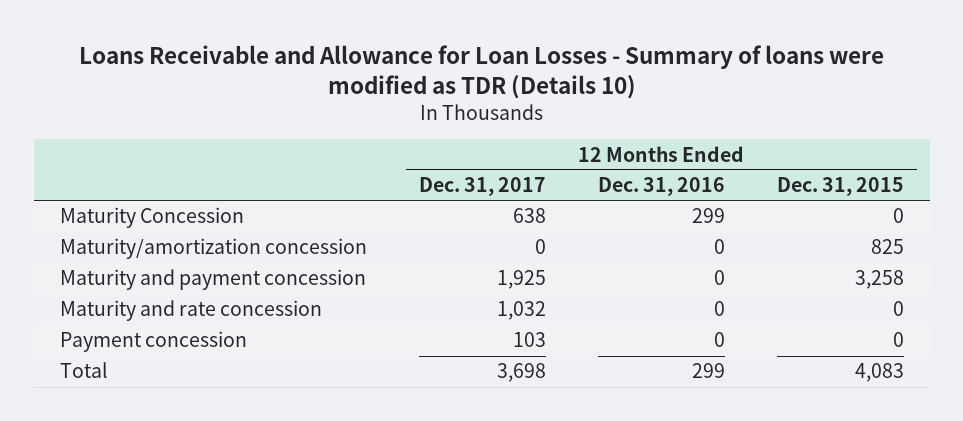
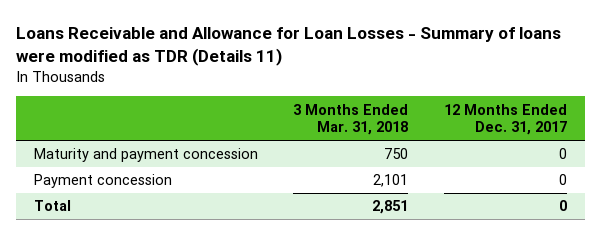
- Loans Receivable and Allowance for Loan Losses - Summary of loans were modified as TDR (Details 10)
+ Loans Receivable and Allowance for Loan Losses - Summary of loans were modified as TDR (Details 11)
- | 12 Months Ended Dec. 31, 2017 | 12 Months Ended Dec. 31, 2016 | 12 Months Ended Dec. 31, 2015
+ | 3 Months Ended Mar. 31, 2018 | 12 Months Ended Dec. 31, 2017
- Maturity Concession | 638 | 299 | 0
- Maturity/amortization concession | 0 | 0 | 825
- Maturity and payment concession | 1,925 | 0 | 3,258
- Maturity and rate concession | 1,032 | 0 | 0
- Payment concession | 103 | 0 | 0
- Total | 3,698 | 299 | 4,083
+ Maturity and payment concession | 750 | 0
+ Payment concession | 2,101 | 0
+ Total | 2,851 | 0

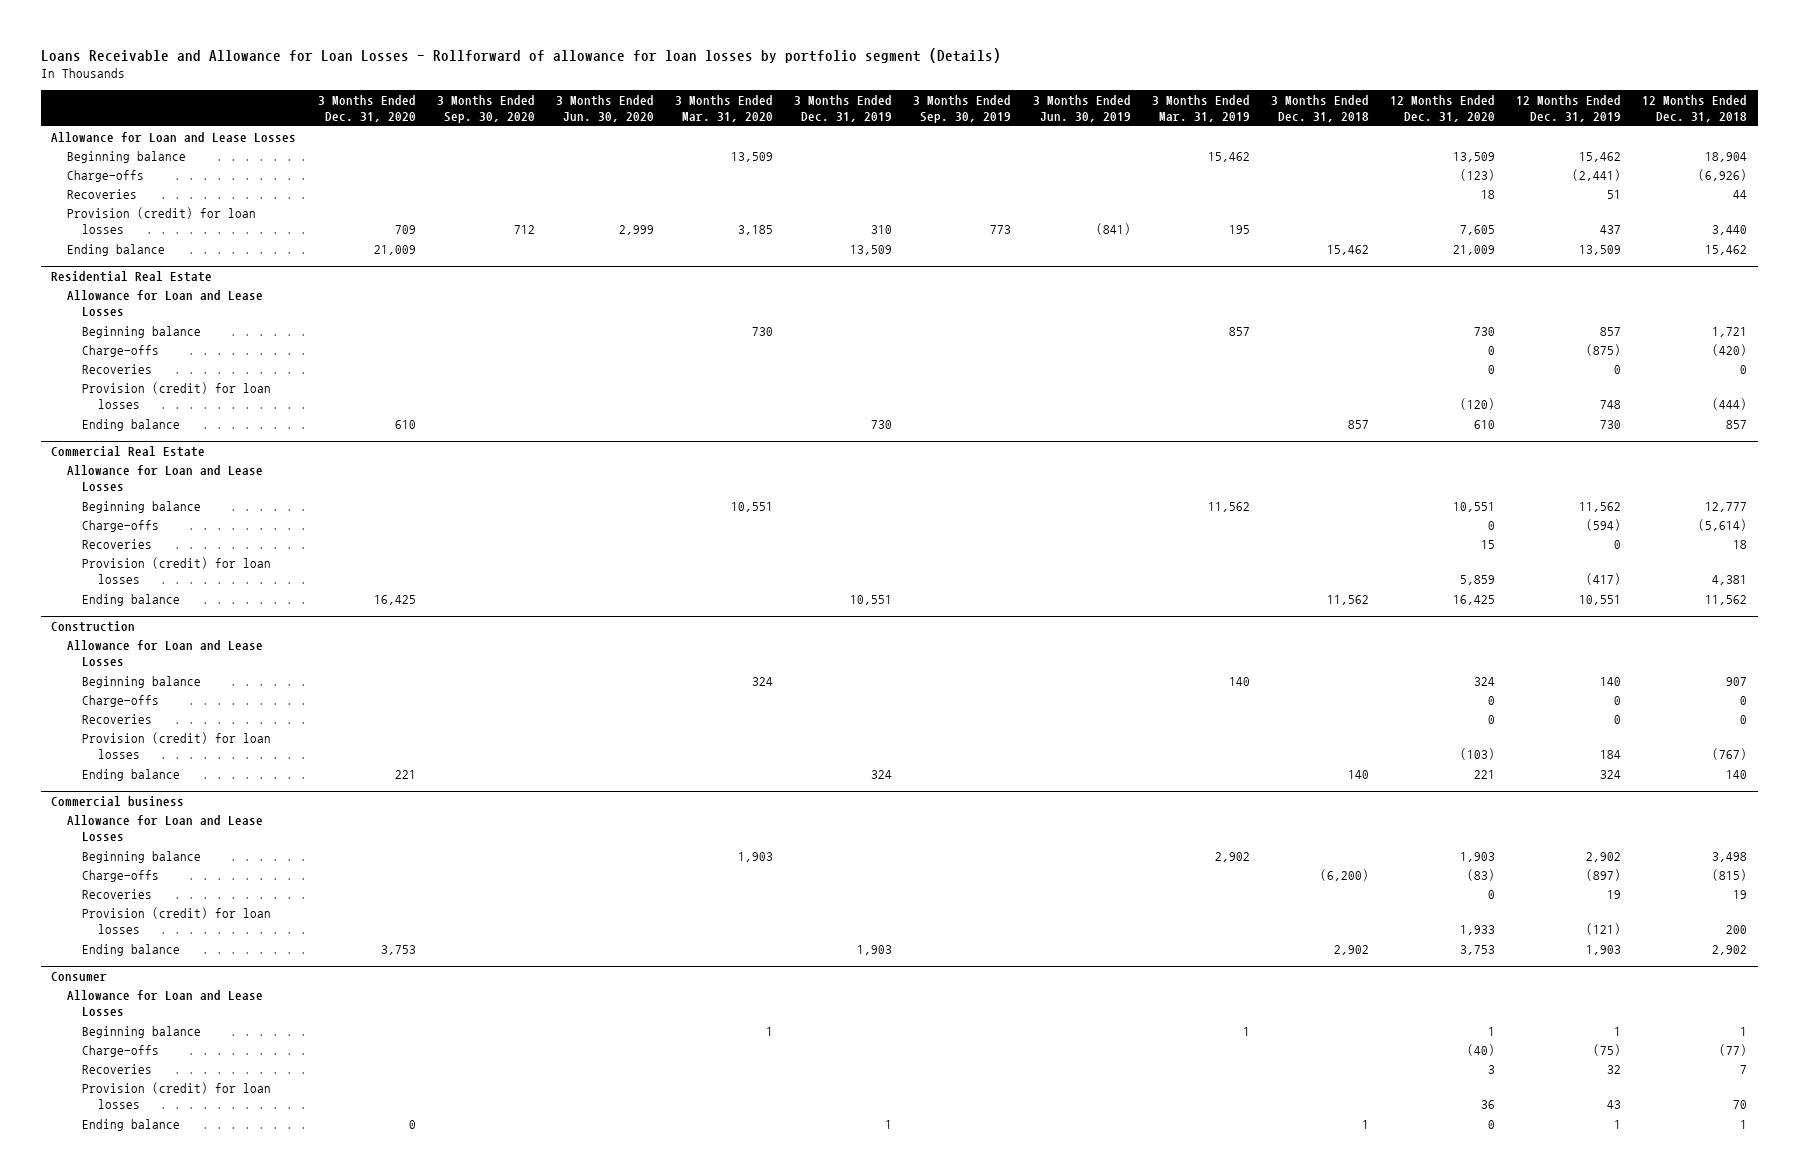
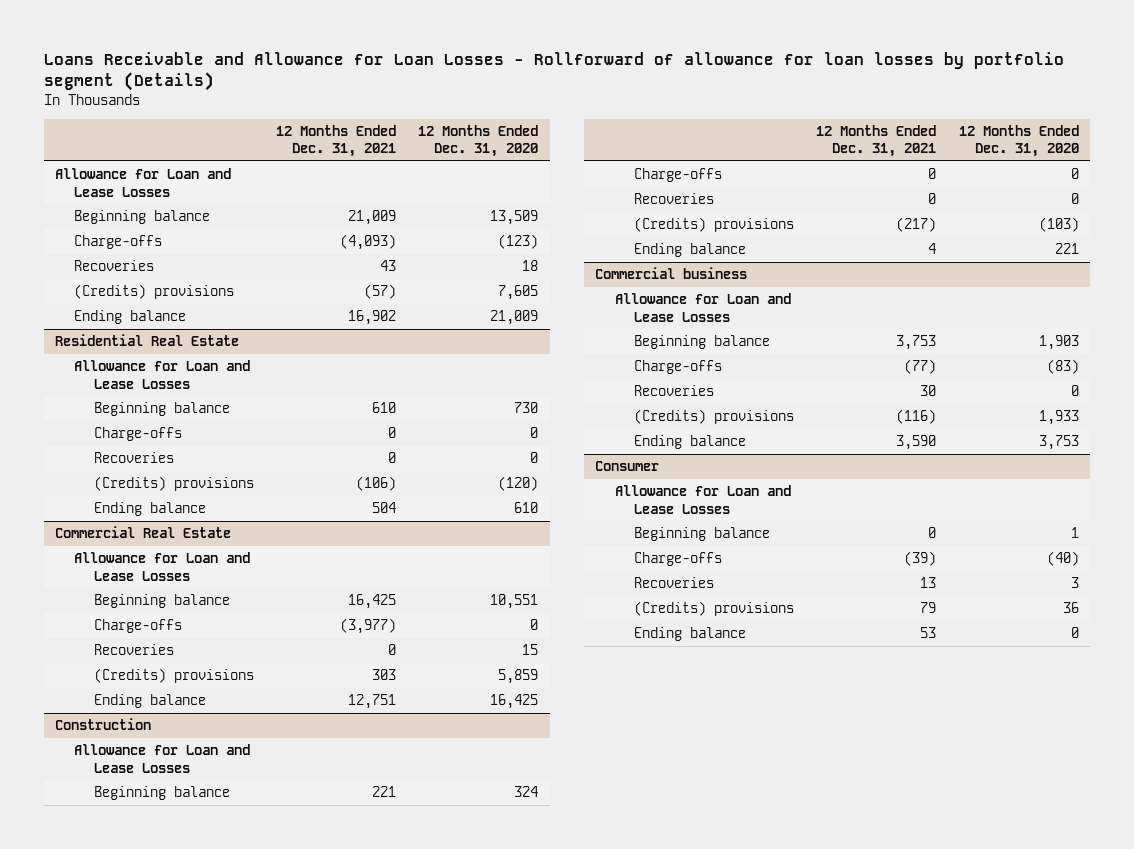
- | 3 Months Ended Dec. 31, 2020 | 3 Months Ended Sep. 30, 2020 | 3 Months Ended Jun. 30, 2020 | 3 Months Ended Mar. 31, 2020 | 3 Months Ended Dec. 31, 2019 | 3 Months Ended Sep. 30, 2019 | 3 Months Ended Jun. 30, 2019 | 3 Months Ended Mar. 31, 2019 | 3 Months Ended Dec. 31, 2018 | 12 Months Ended Dec. 31, 2020 | 12 Months Ended Dec. 31, 2019 | 12 Months Ended Dec. 31, 2018
+ | 12 Months Ended Dec. 31, 2021 | 12 Months Ended Dec. 31, 2020
- Provision (credit) for loan losses | 709 | 712 | 2,999 | 3,185 | 310 | 773 | (841) | 195 | | 7,605 | 437 | 3,440
+ (Credits) provisions | (57) | 7,605
@ Residential Real Estate
- Provision (credit) for loan losses | | | | | | | | | | (120) | 748 | (444)
+ (Credits) provisions | (106) | (120)
@ Commercial Real Estate
- Provision (credit) for loan losses | | | | | | | | | | 5,859 | (417) | 4,381
+ (Credits) provisions | 303 | 5,859
@ Construction
- Provision (credit) for loan losses | | | | | | | | | | (103) | 184 | (767)
+ (Credits) provisions | (217) | (103)
@ Commercial business
- Provision (credit) for loan losses | | | | | | | | | | 1,933 | (121) | 200
+ (Credits) provisions | (116) | 1,933
@ Consumer
- Provision (credit) for loan losses | | | | | | | | | | 36 | 43 | 70
+ (Credits) provisions | 79 | 36

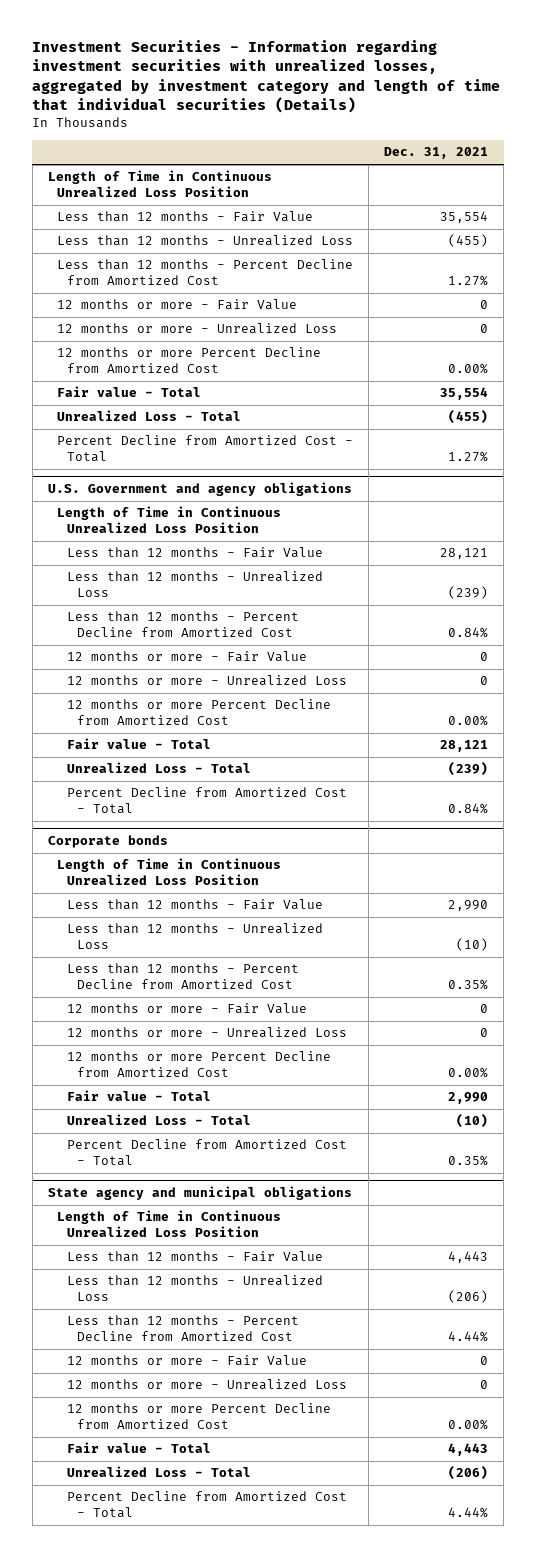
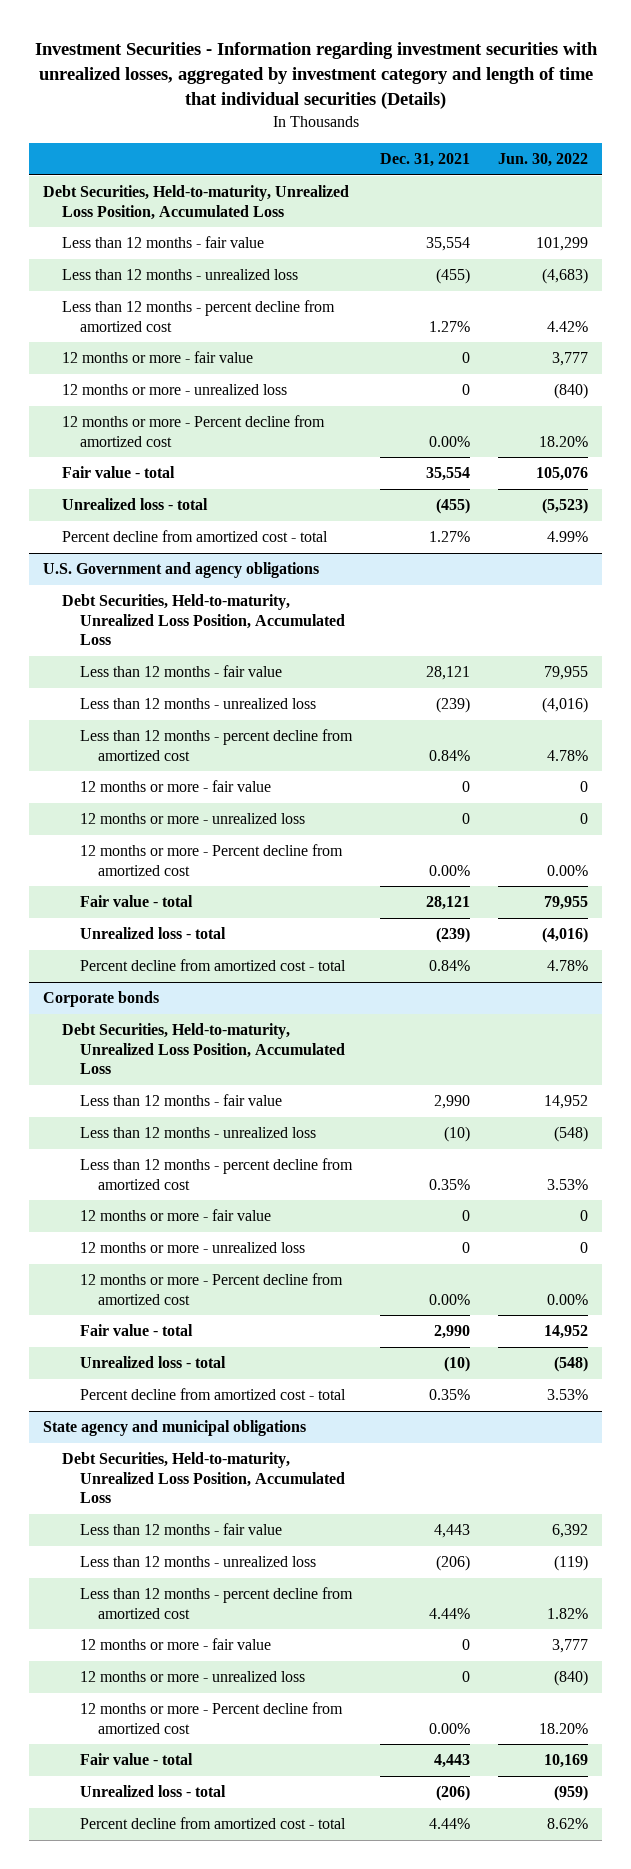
- | Dec. 31, 2021
+ | Dec. 31, 2021 | Jun. 30, 2022
- Length of Time in Continuous Unrealized Loss Position
- Less than 12 months - Fair Value | 35,554
- Less than 12 months - Unrealized Loss | (455)
- Less than 12 months - Percent Decline from Amortized Cost | 1.27%
- 12 months or more - Fair Value | 0
- 12 months or more - Unrealized Loss | 0
- 12 months or more Percent Decline from Amortized Cost | 0.00%
- Fair value - Total | 35,554
- Unrealized Loss - Total | (455)
- Percent Decline from Amortized Cost - Total | 1.27%
+ Debt Securities, Held-to-maturity, Unrealized Loss Position, Accumulated Loss
+ Less than 12 months - fair value | 35,554 | 101,299
+ Less than 12 months - unrealized loss | (455) | (4,683)
+ Less than 12 months - percent decline from amortized cost | 1.27% | 4.42%
+ 12 months or more - fair value | 0 | 3,777
+ 12 months or more - unrealized loss | 0 | (840)
+ 12 months or more - Percent decline from amortized cost | 0.00% | 18.20%
+ Fair value - total | 35,554 | 105,076
+ Unrealized loss - total | (455) | (5,523)
+ Percent decline from amortized cost - total | 1.27% | 4.99%
@ U.S. Government and agency obligations
- Length of Time in Continuous Unrealized Loss Position
- Less than 12 months - Fair Value | 28,121
- Less than 12 months - Unrealized Loss | (239)
- Less than 12 months - Percent Decline from Amortized Cost | 0.84%
- 12 months or more - Fair Value | 0
- 12 months or more - Unrealized Loss | 0
- 12 months or more Percent Decline from Amortized Cost | 0.00%
- Fair value - Total | 28,121
- Unrealized Loss - Total | (239)
- Percent Decline from Amortized Cost - Total | 0.84%
+ Debt Securities, Held-to-maturity, Unrealized Loss Position, Accumulated Loss
+ Less than 12 months - fair value | 28,121 | 79,955
+ Less than 12 months - unrealized loss | (239) | (4,016)
+ Less than 12 months - percent decline from amortized cost | 0.84% | 4.78%
+ 12 months or more - fair value | 0 | 0
+ 12 months or more - unrealized loss | 0 | 0
+ 12 months or more - Percent decline from amortized cost | 0.00% | 0.00%
+ Fair value - total | 28,121 | 79,955
+ Unrealized loss - total | (239) | (4,016)
+ Percent decline from amortized cost - total | 0.84% | 4.78%
@ Corporate bonds
- Length of Time in Continuous Unrealized Loss Position
- Less than 12 months - Fair Value | 2,990
- Less than 12 months - Unrealized Loss | (10)
- Less than 12 months - Percent Decline from Amortized Cost | 0.35%
- 12 months or more - Fair Value | 0
- 12 months or more - Unrealized Loss | 0
- 12 months or more Percent Decline from Amortized Cost | 0.00%
- Fair value - Total | 2,990
- Unrealized Loss - Total | (10)
- Percent Decline from Amortized Cost - Total | 0.35%
+ Debt Securities, Held-to-maturity, Unrealized Loss Position, Accumulated Loss
+ Less than 12 months - fair value | 2,990 | 14,952
+ Less than 12 months - unrealized loss | (10) | (548)
+ Less than 12 months - percent decline from amortized cost | 0.35% | 3.53%
+ 12 months or more - fair value | 0 | 0
+ 12 months or more - unrealized loss | 0 | 0
+ 12 months or more - Percent decline from amortized cost | 0.00% | 0.00%
+ Fair value - total | 2,990 | 14,952
+ Unrealized loss - total | (10) | (548)
+ Percent decline from amortized cost - total | 0.35% | 3.53%
@ State agency and municipal obligations
- Length of Time in Continuous Unrealized Loss Position
- Less than 12 months - Fair Value | 4,443
- Less than 12 months - Unrealized Loss | (206)
- Less than 12 months - Percent Decline from Amortized Cost | 4.44%
- 12 months or more - Fair Value | 0
- 12 months or more - Unrealized Loss | 0
- 12 months or more Percent Decline from Amortized Cost | 0.00%
- Fair value - Total | 4,443
- Unrealized Loss - Total | (206)
- Percent Decline from Amortized Cost - Total | 4.44%
+ Debt Securities, Held-to-maturity, Unrealized Loss Position, Accumulated Loss
+ Less than 12 months - fair value | 4,443 | 6,392
+ Less than 12 months - unrealized loss | (206) | (119)
+ Less than 12 months - percent decline from amortized cost | 4.44% | 1.82%
+ 12 months or more - fair value | 0 | 3,777
+ 12 months or more - unrealized loss | 0 | (840)
+ 12 months or more - Percent decline from amortized cost | 0.00% | 18.20%
+ Fair value - total | 4,443 | 10,169
+ Unrealized loss - total | (206) | (959)
+ Percent decline from amortized cost - total | 4.44% | 8.62%

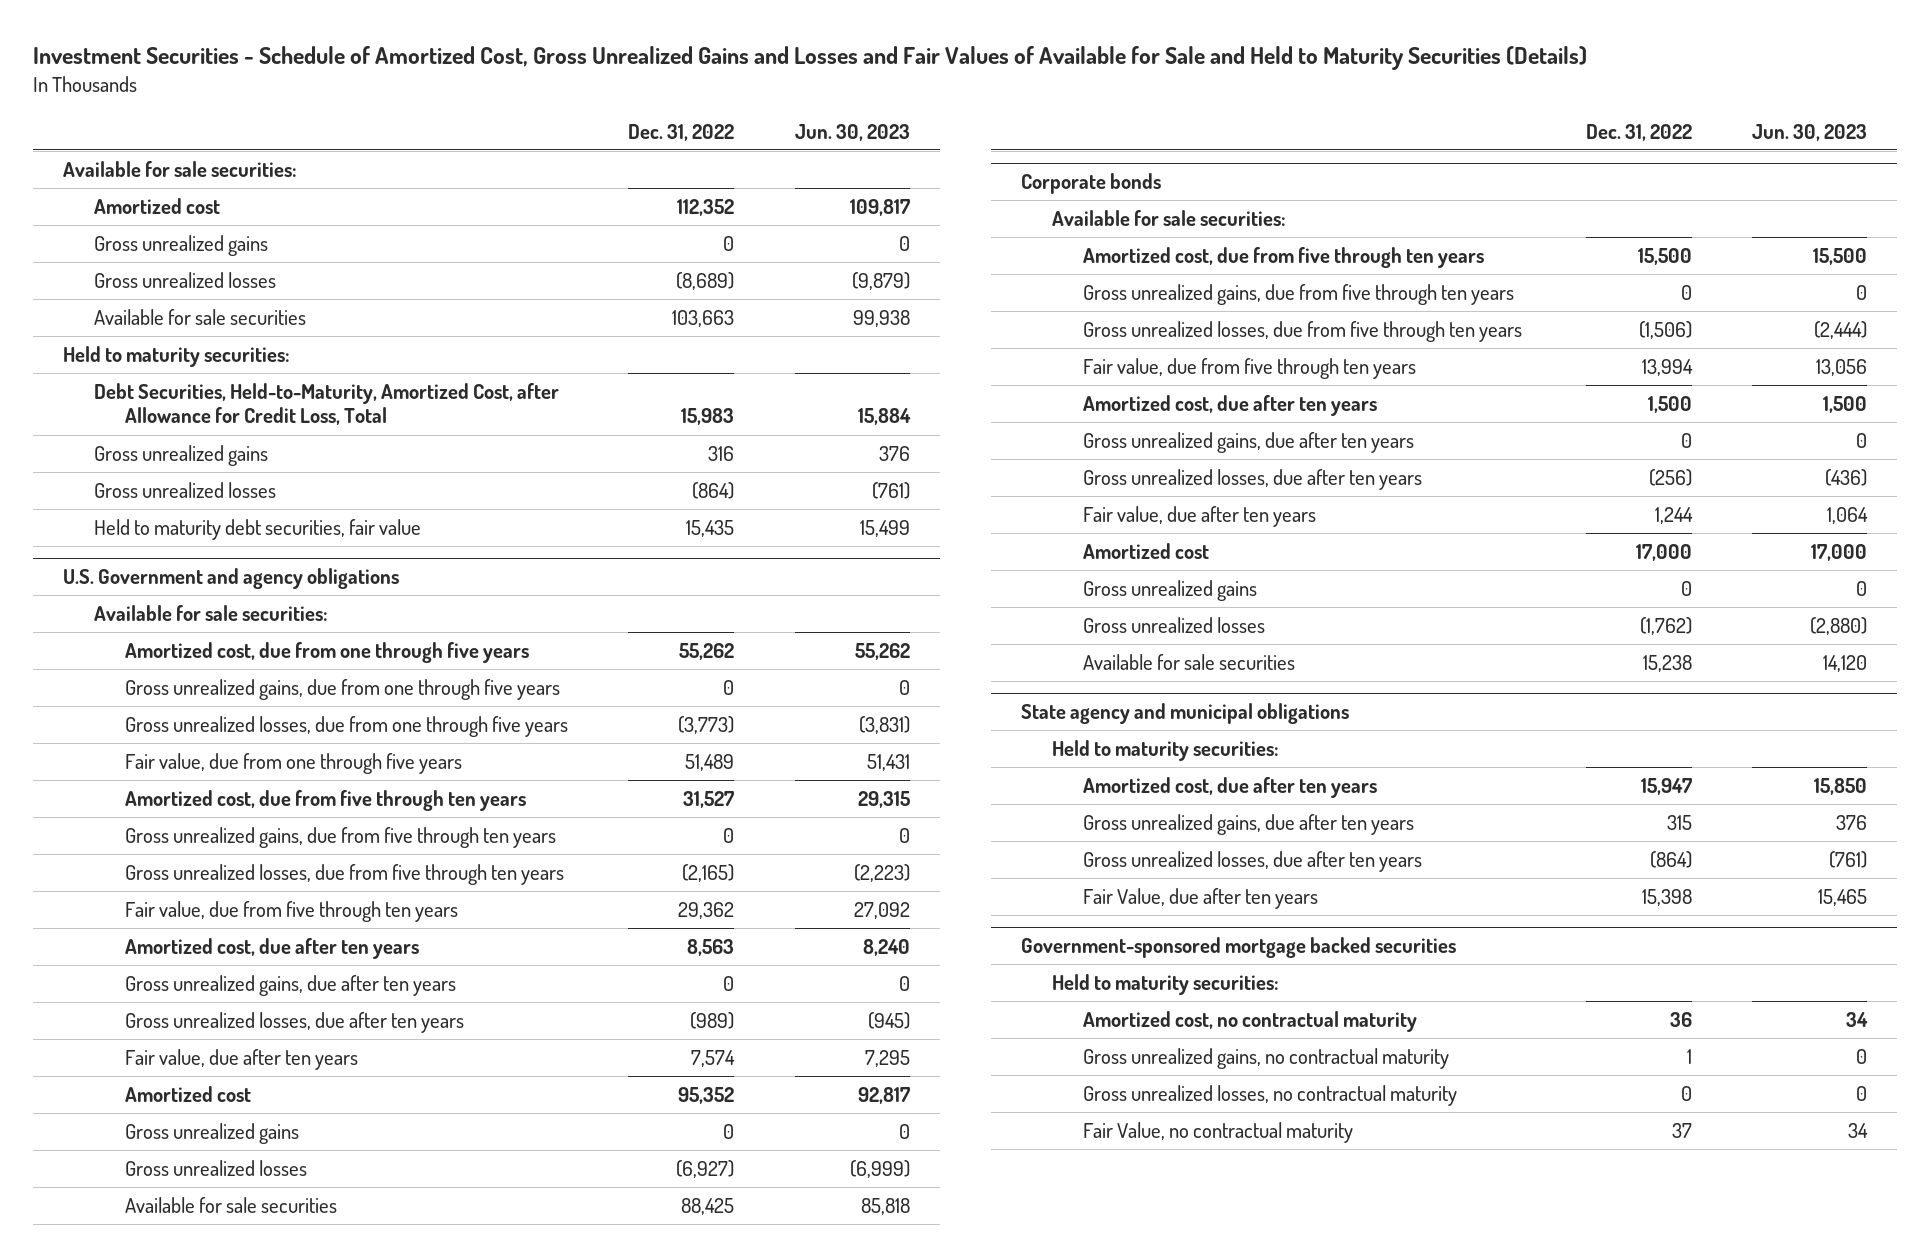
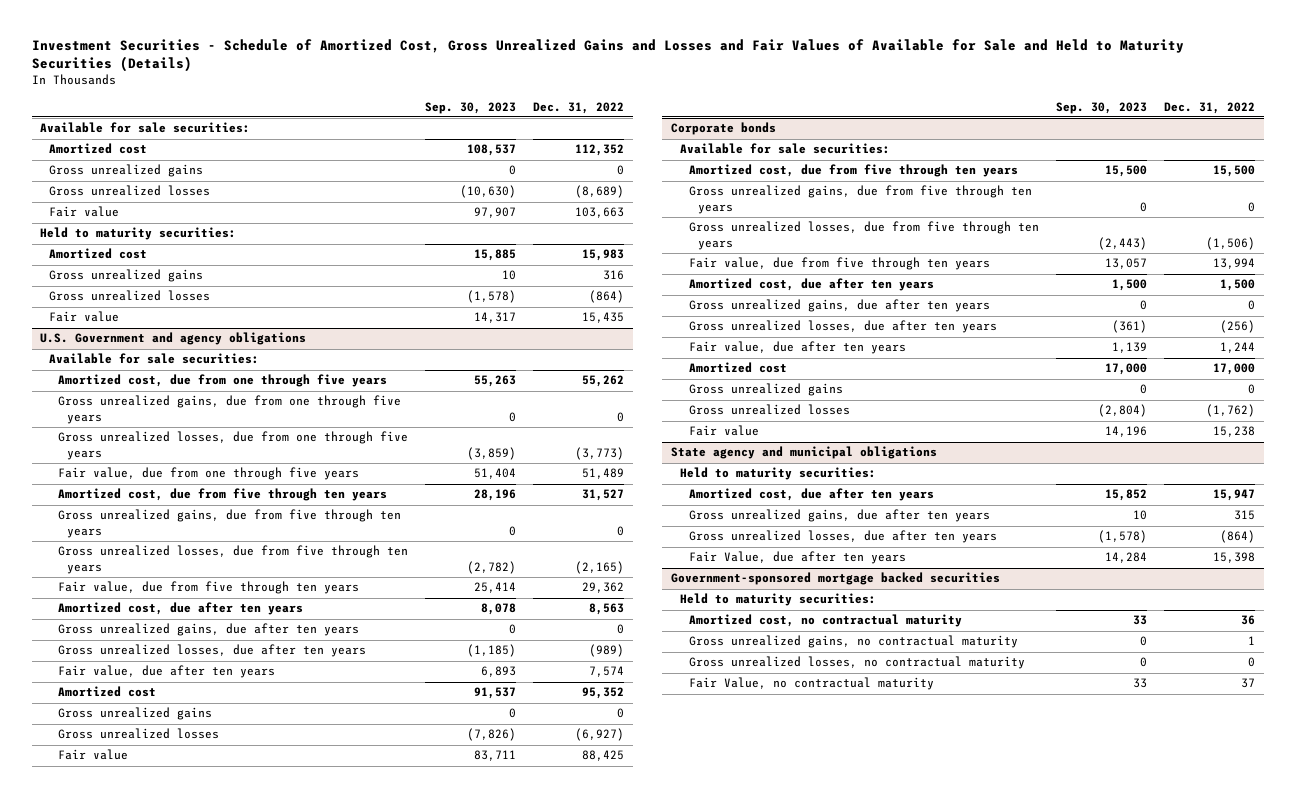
- | Dec. 31, 2022 | Jun. 30, 2023
+ | Sep. 30, 2023 | Dec. 31, 2022
- Available for sale securities | 103,663 | 99,938
+ Fair value | 97,907 | 103,663
- Debt Securities, Held-to-Maturity, Amortized Cost, after Allowance for Credit Loss, Total | 15,983 | 15,884
+ Amortized cost | 15,885 | 15,983
- Held to maturity debt securities, fair value | 15,435 | 15,499
+ Fair value | 14,317 | 15,435
@ U.S. Government and agency obligations
- Available for sale securities | 88,425 | 85,818
+ Fair value | 83,711 | 88,425
@ Corporate bonds
- Available for sale securities | 15,238 | 14,120
+ Fair value | 14,196 | 15,238

